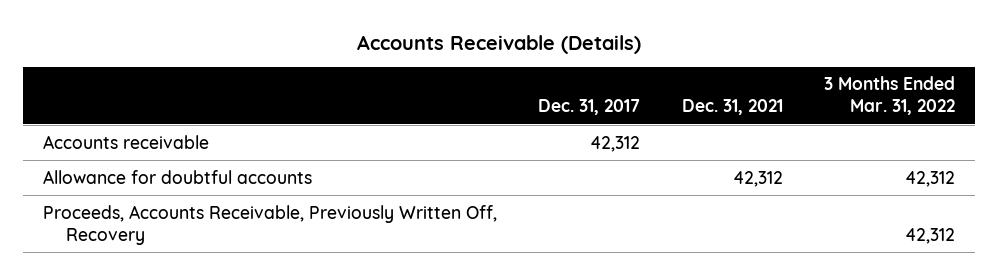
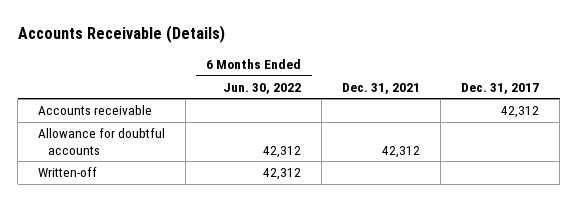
- | Dec. 31, 2017 | Dec. 31, 2021 | 3 Months Ended Mar. 31, 2022
+ | 6 Months Ended Jun. 30, 2022 | Dec. 31, 2021 | Dec. 31, 2017
- Proceeds, Accounts Receivable, Previously Written Off, Recovery | | | 42,312
+ Written-off | 42,312 | |

